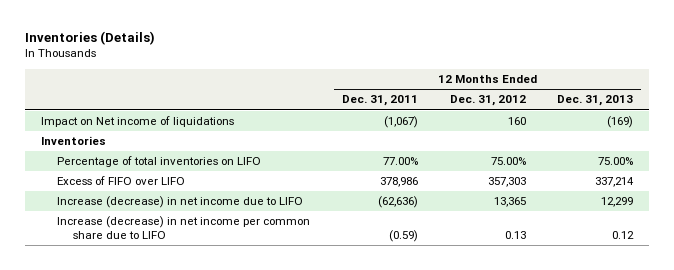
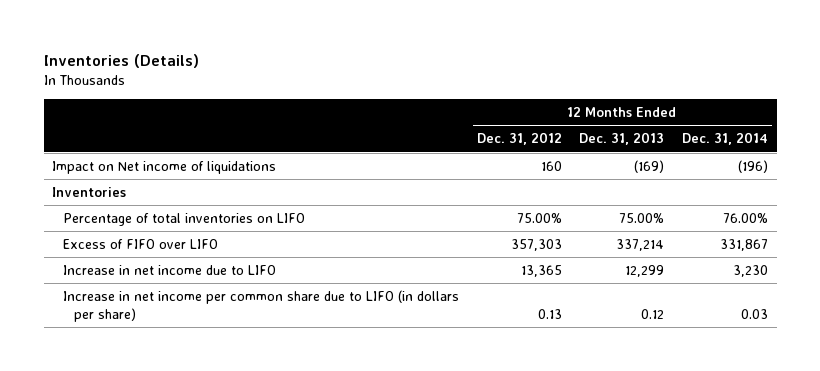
- | 12 Months Ended Dec. 31, 2011 | 12 Months Ended Dec. 31, 2012 | 12 Months Ended Dec. 31, 2013
+ | 12 Months Ended Dec. 31, 2012 | 12 Months Ended Dec. 31, 2013 | 12 Months Ended Dec. 31, 2014
- Increase (decrease) in net income due to LIFO | (62,636) | 13,365 | 12,299
- Increase (decrease) in net income per common share due to LIFO | (0.59) | 0.13 | 0.12
+ Increase in net income due to LIFO | 13,365 | 12,299 | 3,230
+ Increase in net income per common share due to LIFO (in dollars per share) | 0.13 | 0.12 | 0.03

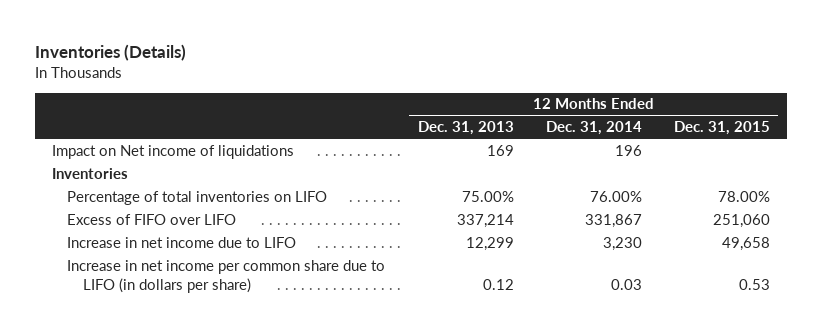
- | 12 Months Ended Dec. 31, 2012 | 12 Months Ended Dec. 31, 2013 | 12 Months Ended Dec. 31, 2014
+ | 12 Months Ended Dec. 31, 2013 | 12 Months Ended Dec. 31, 2014 | 12 Months Ended Dec. 31, 2015
- Impact on Net income of liquidations | 160 | (169) | (196)
+ Impact on Net income of liquidations | 169 | 196 |

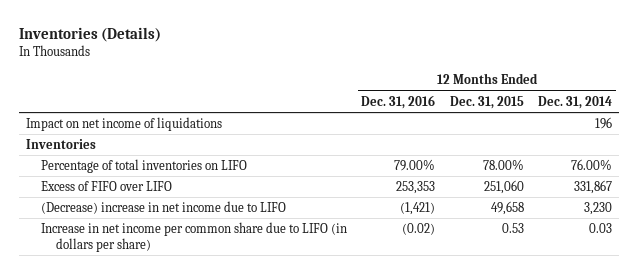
- | 12 Months Ended Dec. 31, 2013 | 12 Months Ended Dec. 31, 2014 | 12 Months Ended Dec. 31, 2015
+ | 12 Months Ended Dec. 31, 2016 | 12 Months Ended Dec. 31, 2015 | 12 Months Ended Dec. 31, 2014
- Impact on Net income of liquidations | 169 | 196 |
+ Impact on net income of liquidations | | | 196
- Increase in net income due to LIFO | 12,299 | 3,230 | 49,658
+ (Decrease) increase in net income due to LIFO | (1,421) | 49,658 | 3,230

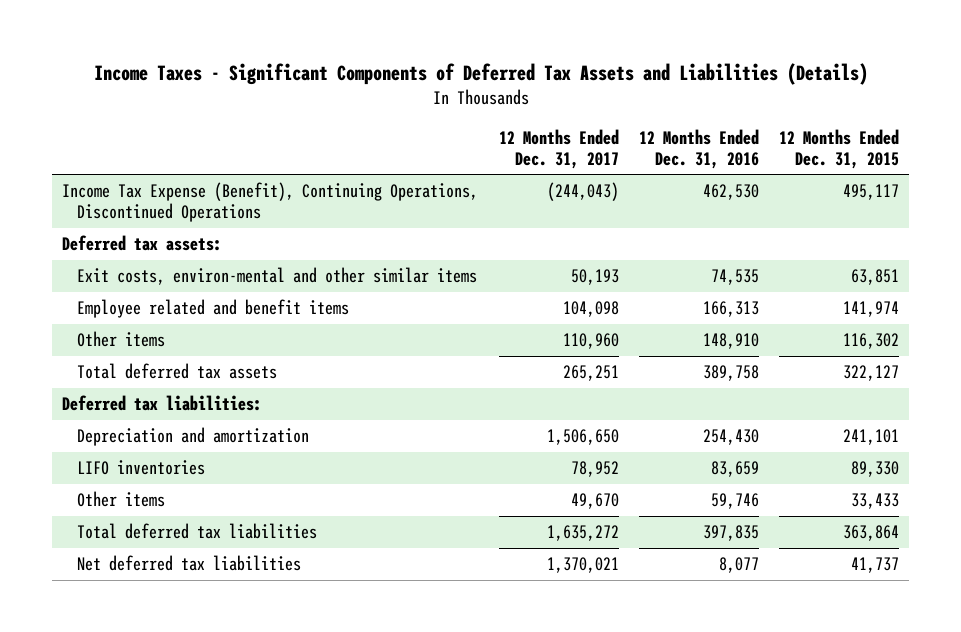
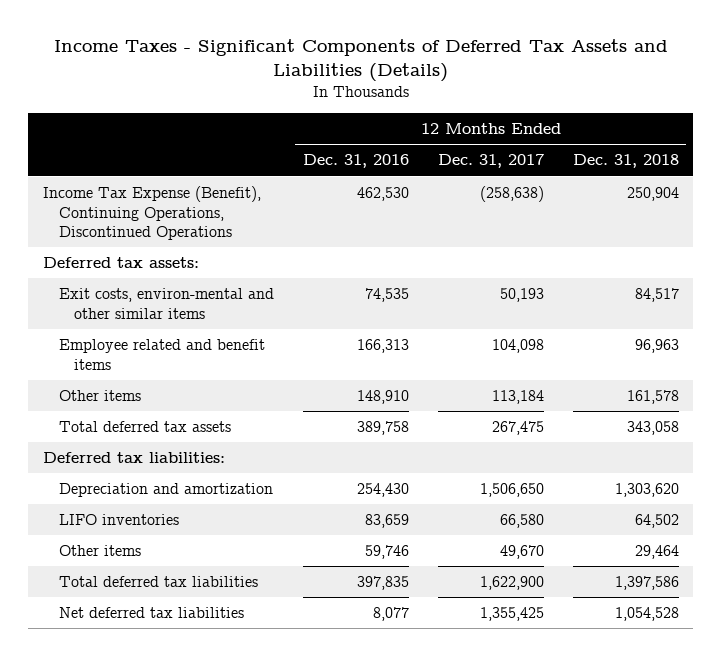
- | 12 Months Ended Dec. 31, 2017 | 12 Months Ended Dec. 31, 2016 | 12 Months Ended Dec. 31, 2015
+ | 12 Months Ended Dec. 31, 2016 | 12 Months Ended Dec. 31, 2017 | 12 Months Ended Dec. 31, 2018
- Income Tax Expense (Benefit), Continuing Operations, Discontinued Operations | (244,043) | 462,530 | 495,117
+ Income Tax Expense (Benefit), Continuing Operations, Discontinued Operations | 462,530 | (258,638) | 250,904
- Other items | 110,960 | 148,910 | 116,302
- Total deferred tax assets | 265,251 | 389,758 | 322,127
+ Other items | 148,910 | 113,184 | 161,578
+ Total deferred tax assets | 389,758 | 267,475 | 343,058
- LIFO inventories | 78,952 | 83,659 | 89,330
+ LIFO inventories | 83,659 | 66,580 | 64,502
- Total deferred tax liabilities | 1,635,272 | 397,835 | 363,864
- Net deferred tax liabilities | 1,370,021 | 8,077 | 41,737
+ Total deferred tax liabilities | 397,835 | 1,622,900 | 1,397,586
+ Net deferred tax liabilities | 8,077 | 1,355,425 | 1,054,528

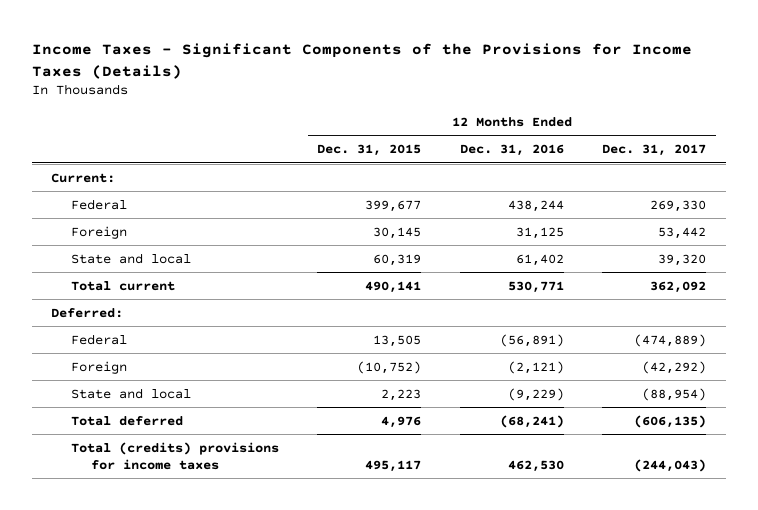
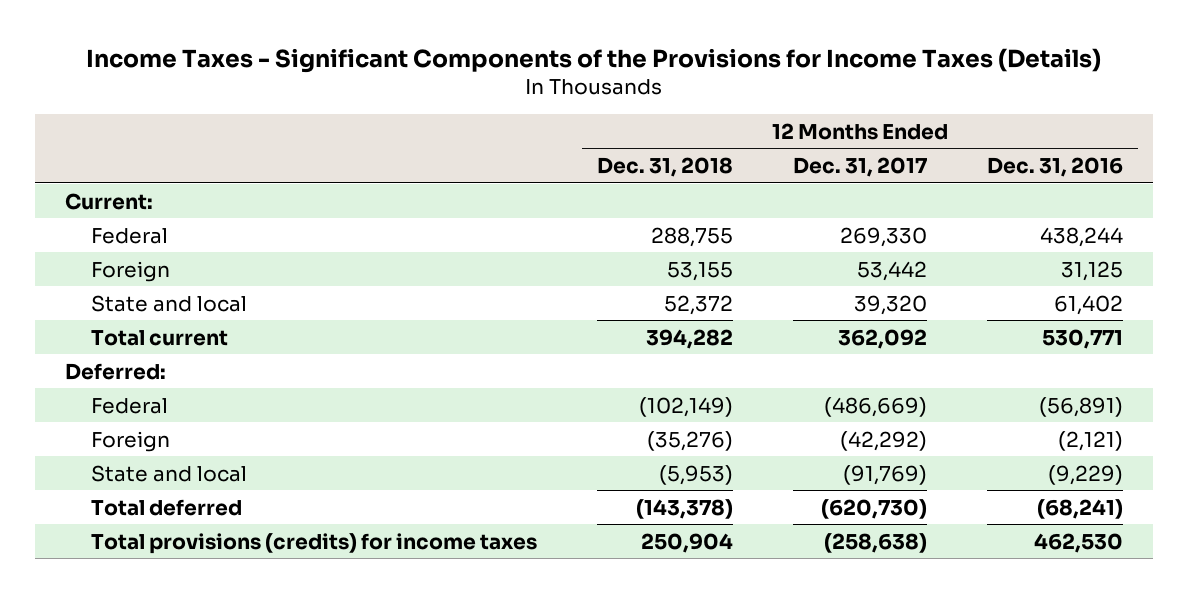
- | 12 Months Ended Dec. 31, 2015 | 12 Months Ended Dec. 31, 2016 | 12 Months Ended Dec. 31, 2017
+ | 12 Months Ended Dec. 31, 2018 | 12 Months Ended Dec. 31, 2017 | 12 Months Ended Dec. 31, 2016
- Federal | 13,505 | (56,891) | (474,889)
+ Federal | (102,149) | (486,669) | (56,891)
- State and local | 2,223 | (9,229) | (88,954)
- Total deferred | 4,976 | (68,241) | (606,135)
- Total (credits) provisions for income taxes | 495,117 | 462,530 | (244,043)
+ State and local | (5,953) | (91,769) | (9,229)
+ Total deferred | (143,378) | (620,730) | (68,241)
+ Total provisions (credits) for income taxes | 250,904 | (258,638) | 462,530

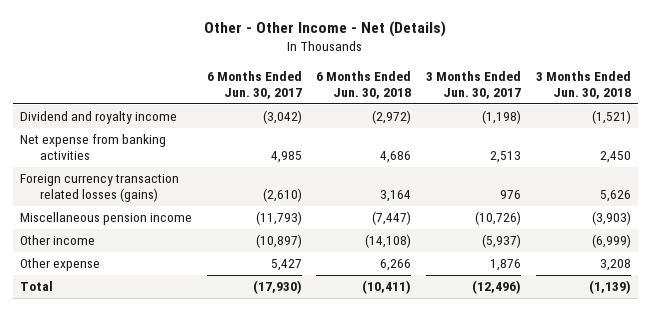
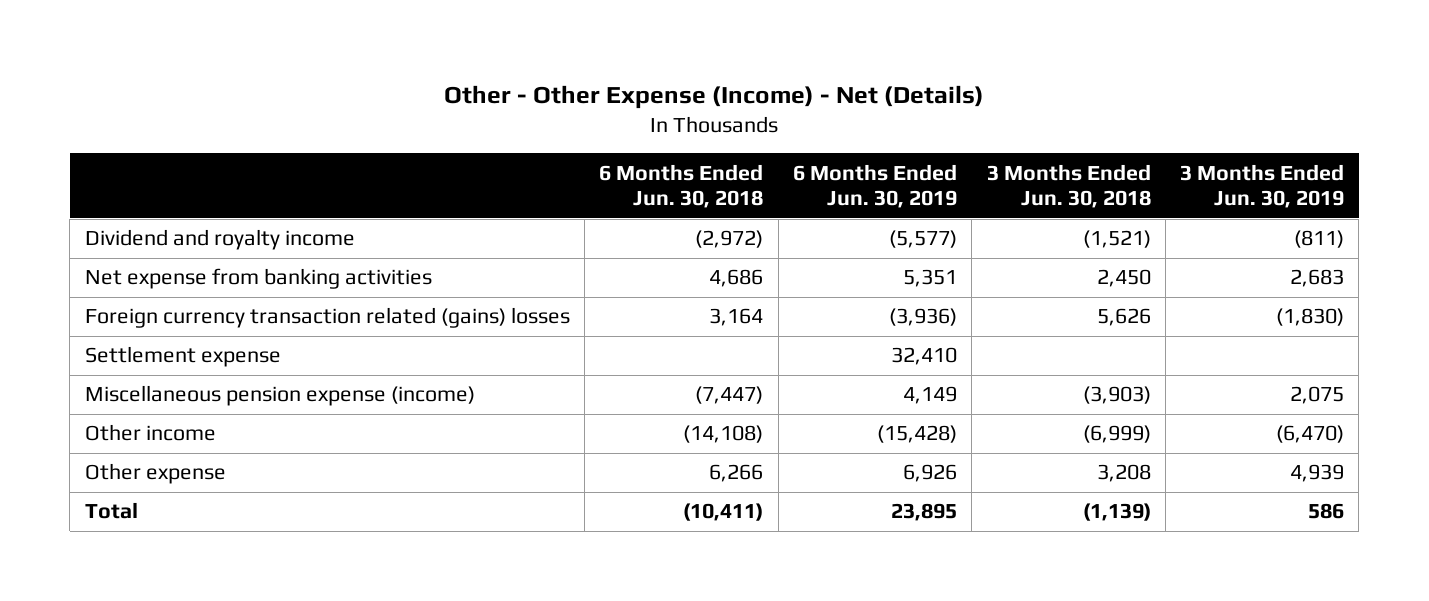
- Other - Other Income - Net (Details)
+ Other - Other Expense (Income) - Net (Details)
- | 6 Months Ended Jun. 30, 2017 | 6 Months Ended Jun. 30, 2018 | 3 Months Ended Jun. 30, 2017 | 3 Months Ended Jun. 30, 2018
+ | 6 Months Ended Jun. 30, 2018 | 6 Months Ended Jun. 30, 2019 | 3 Months Ended Jun. 30, 2018 | 3 Months Ended Jun. 30, 2019
- Foreign currency transaction related losses (gains) | (2,610) | 3,164 | 976 | 5,626
- Miscellaneous pension income | (11,793) | (7,447) | (10,726) | (3,903)
+ Foreign currency transaction related (gains) losses | 3,164 | (3,936) | 5,626 | (1,830)
+ Settlement expense | | 32,410 | |
+ Miscellaneous pension expense (income) | (7,447) | 4,149 | (3,903) | 2,075

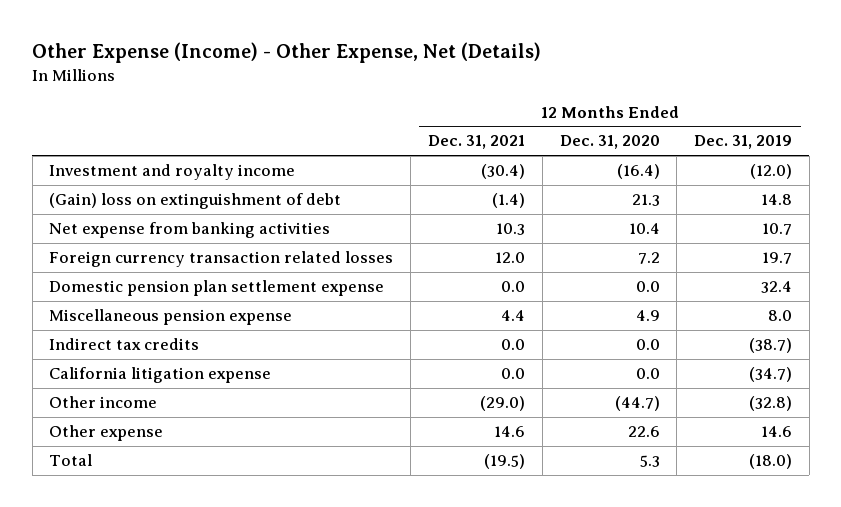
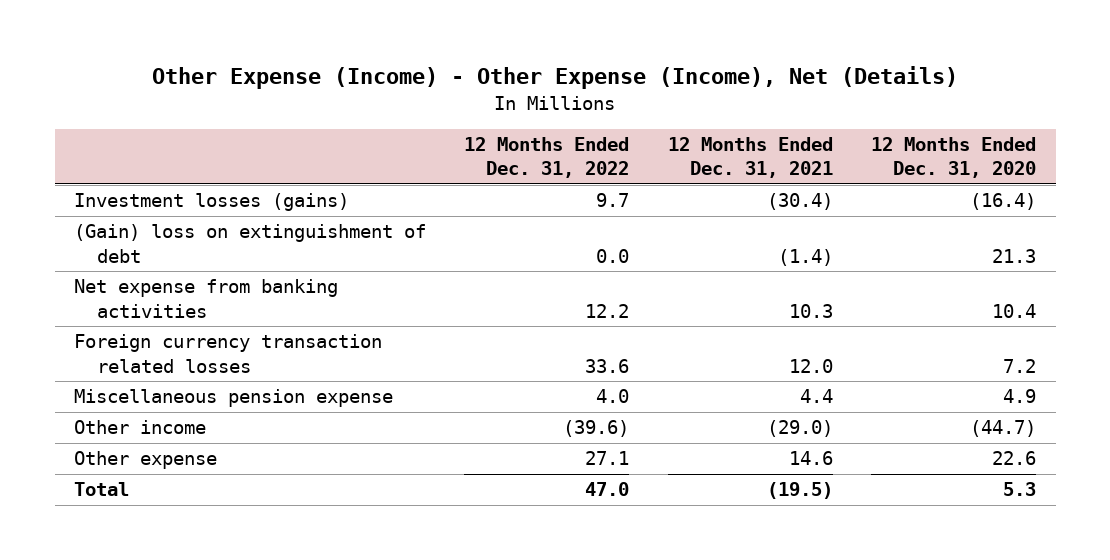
- Other Expense (Income) - Other Expense, Net (Details)
+ Other Expense (Income) - Other Expense (Income), Net (Details)
- | 12 Months Ended Dec. 31, 2021 | 12 Months Ended Dec. 31, 2020 | 12 Months Ended Dec. 31, 2019
+ | 12 Months Ended Dec. 31, 2022 | 12 Months Ended Dec. 31, 2021 | 12 Months Ended Dec. 31, 2020
- Investment and royalty income | (30.4) | (16.4) | (12.0)
+ Investment losses (gains) | 9.7 | (30.4) | (16.4)
- Domestic pension plan settlement expense | 0.0 | 0.0 | 32.4
- Indirect tax credits | 0.0 | 0.0 | (38.7)
- California litigation expense | 0.0 | 0.0 | (34.7)

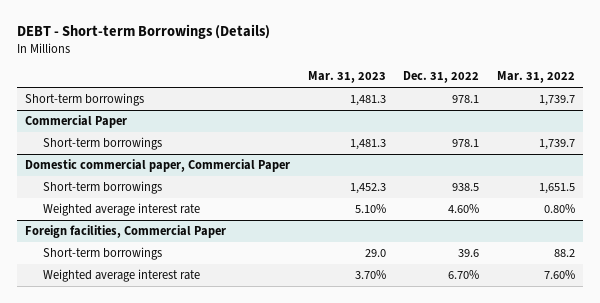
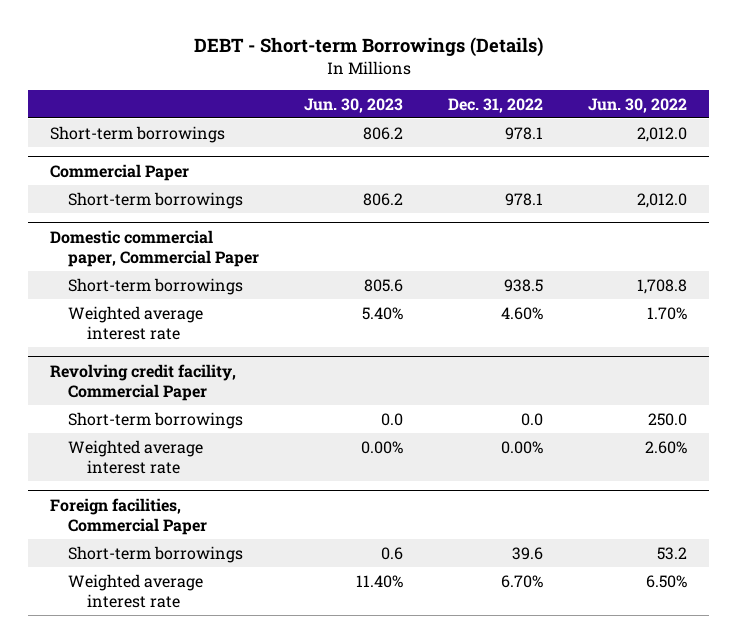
- | Mar. 31, 2023 | Dec. 31, 2022 | Mar. 31, 2022
+ | Jun. 30, 2023 | Dec. 31, 2022 | Jun. 30, 2022
+ Revolving credit facility, Commercial Paper
+ Short-term borrowings | 0.0 | 0.0 | 250.0
+ Weighted average interest rate | 0.00% | 0.00% | 2.60%

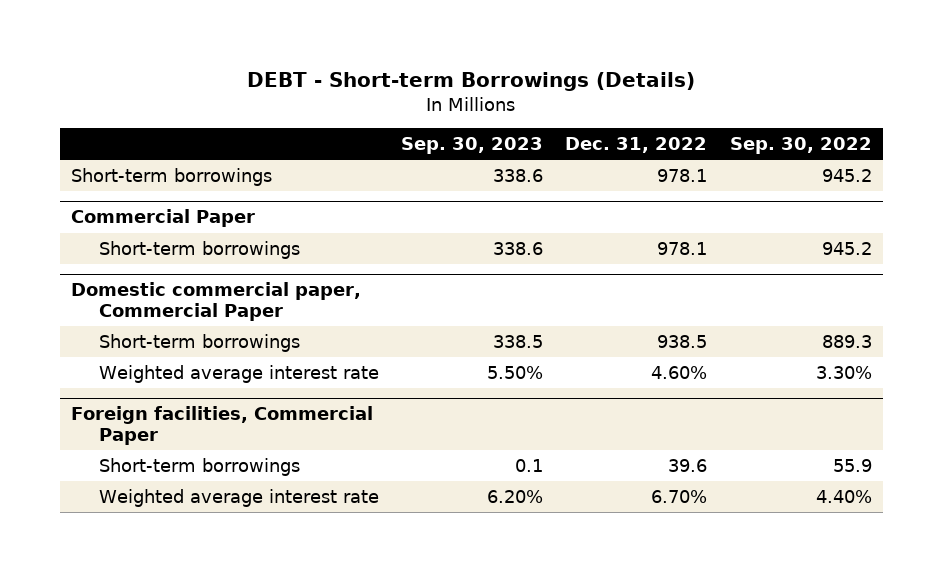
- | Jun. 30, 2023 | Dec. 31, 2022 | Jun. 30, 2022
+ | Sep. 30, 2023 | Dec. 31, 2022 | Sep. 30, 2022
- Revolving credit facility, Commercial Paper
- Short-term borrowings | 0.0 | 0.0 | 250.0
- Weighted average interest rate | 0.00% | 0.00% | 2.60%

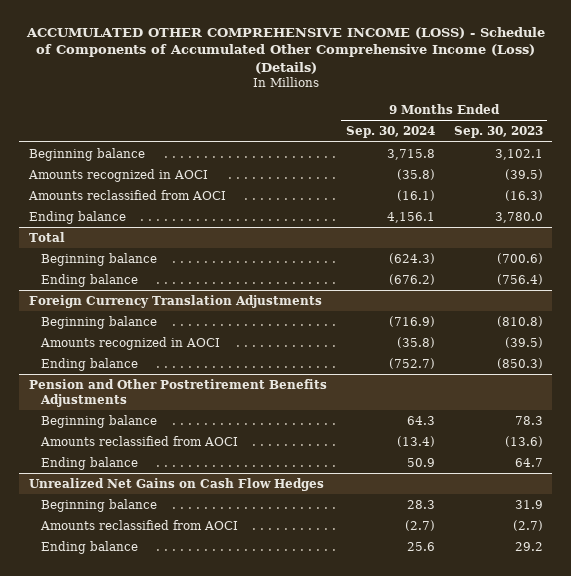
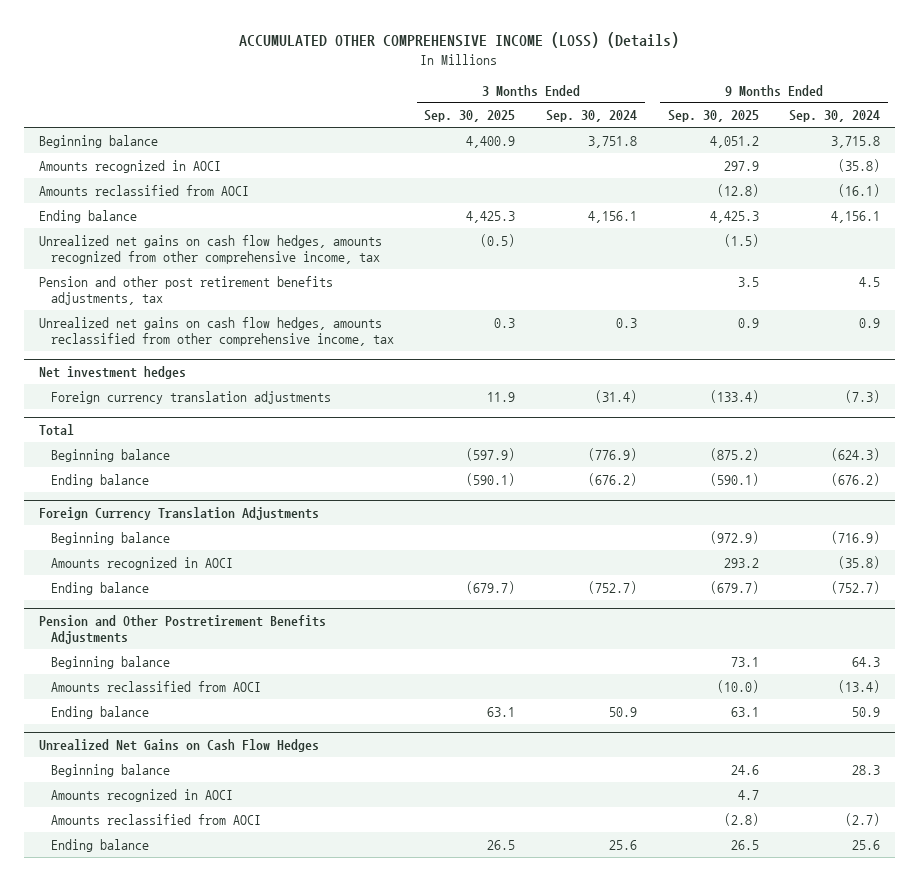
- ACCUMULATED OTHER COMPREHENSIVE INCOME (LOSS) - Schedule of Components of Accumulated Other Comprehensive Income (Loss) (Details)
+ ACCUMULATED OTHER COMPREHENSIVE INCOME (LOSS) (Details)
- | 9 Months Ended Sep. 30, 2024 | 9 Months Ended Sep. 30, 2023
+ | 3 Months Ended Sep. 30, 2025 | 3 Months Ended Sep. 30, 2024 | 9 Months Ended Sep. 30, 2025 | 9 Months Ended Sep. 30, 2024
+ Unrealized net gains on cash flow hedges, amounts recognized from other comprehensive income, tax | (0.5) | | (1.5) |
+ Pension and other post retirement benefits adjustments, tax | | | 3.5 | 4.5
+ Unrealized net gains on cash flow hedges, amounts reclassified from other comprehensive income, tax | 0.3 | 0.3 | 0.9 | 0.9
+ Net investment hedges
+ Foreign currency translation adjustments | 11.9 | (31.4) | (133.4) | (7.3)
@ Unrealized Net Gains on Cash Flow Hedges
+ Amounts recognized in AOCI | | | 4.7 |

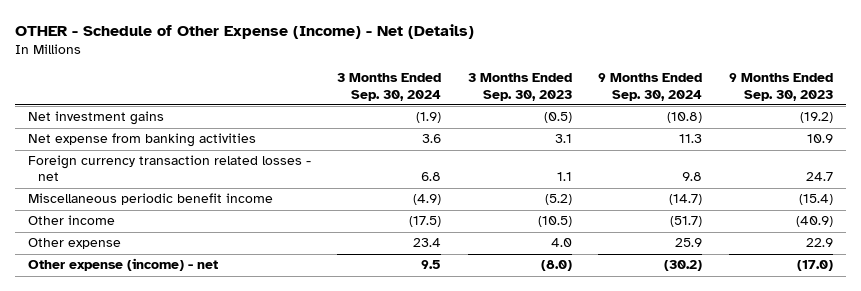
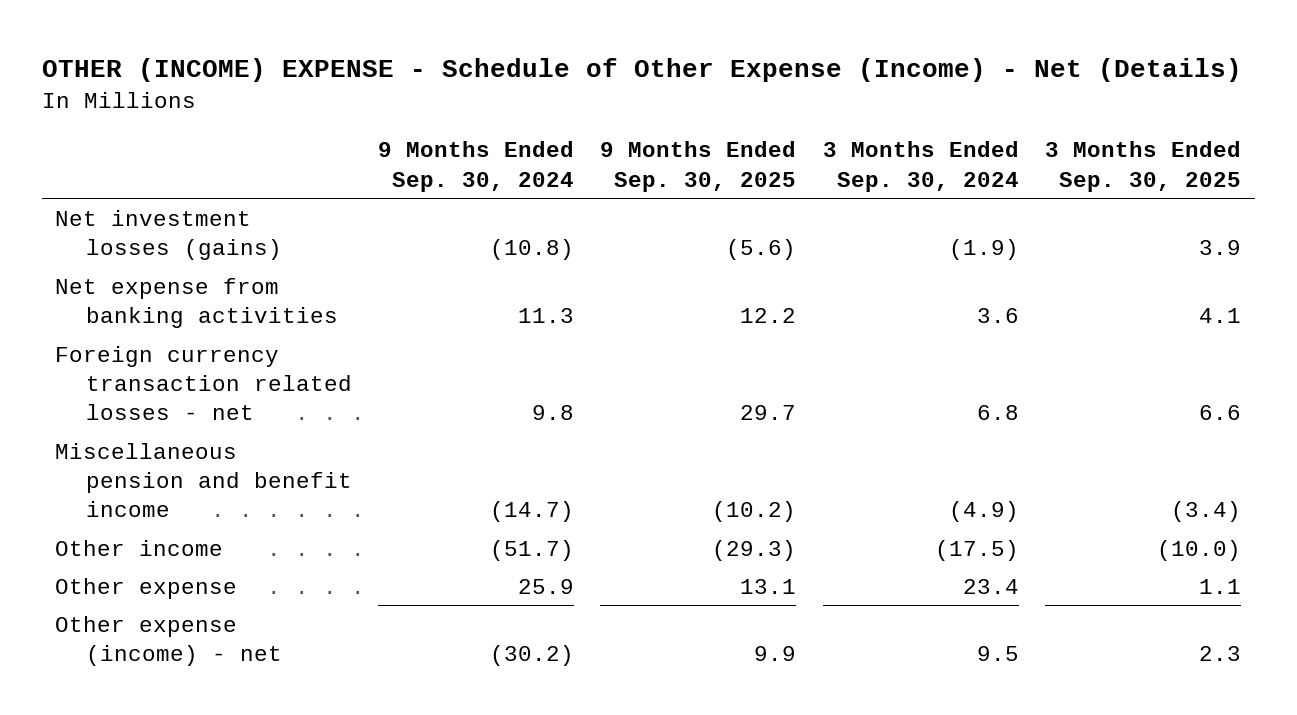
- OTHER - Schedule of Other Expense (Income) - Net (Details)
+ OTHER (INCOME) EXPENSE - Schedule of Other Expense (Income) - Net (Details)
- | 3 Months Ended Sep. 30, 2024 | 3 Months Ended Sep. 30, 2023 | 9 Months Ended Sep. 30, 2024 | 9 Months Ended Sep. 30, 2023
+ | 9 Months Ended Sep. 30, 2024 | 9 Months Ended Sep. 30, 2025 | 3 Months Ended Sep. 30, 2024 | 3 Months Ended Sep. 30, 2025
- Net investment gains | (1.9) | (0.5) | (10.8) | (19.2)
+ Net investment losses (gains) | (10.8) | (5.6) | (1.9) | 3.9
- Miscellaneous periodic benefit income | (4.9) | (5.2) | (14.7) | (15.4)
+ Miscellaneous pension and benefit income | (14.7) | (10.2) | (4.9) | (3.4)

